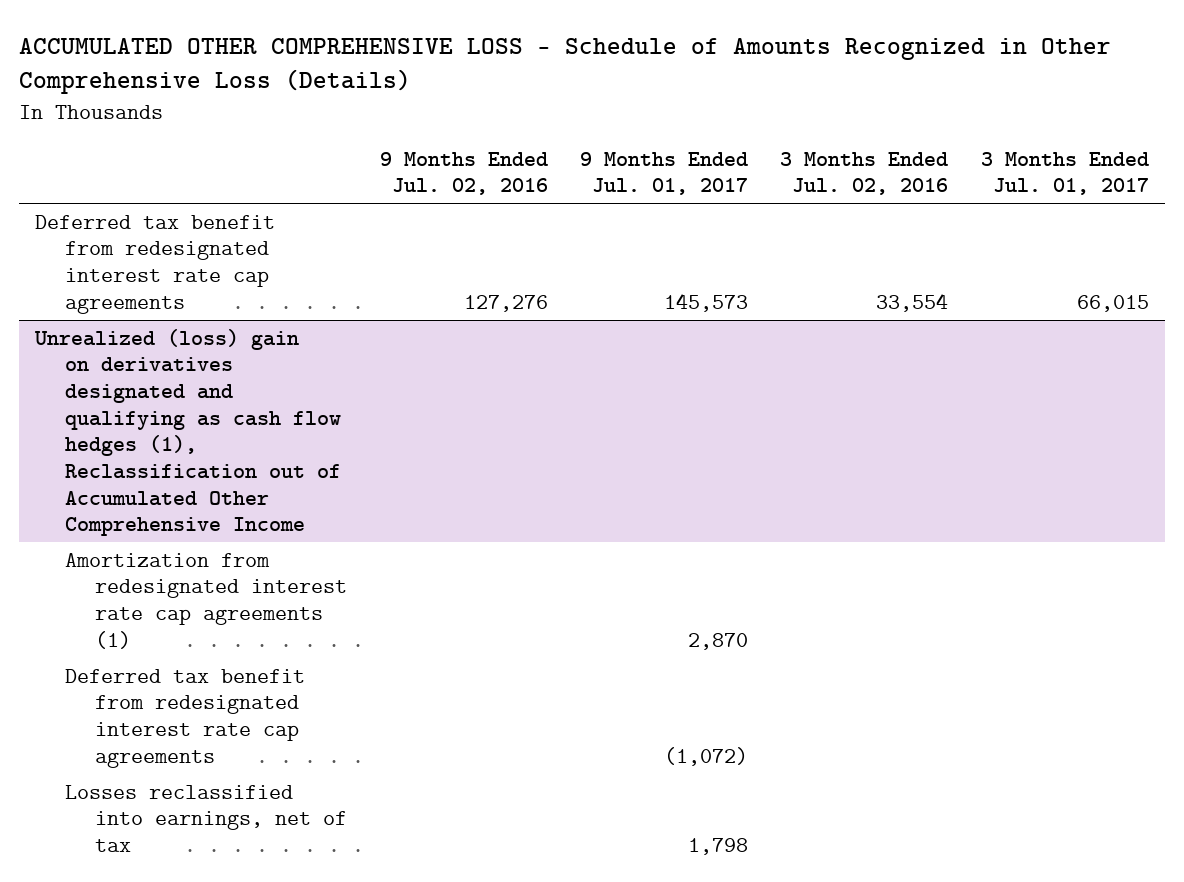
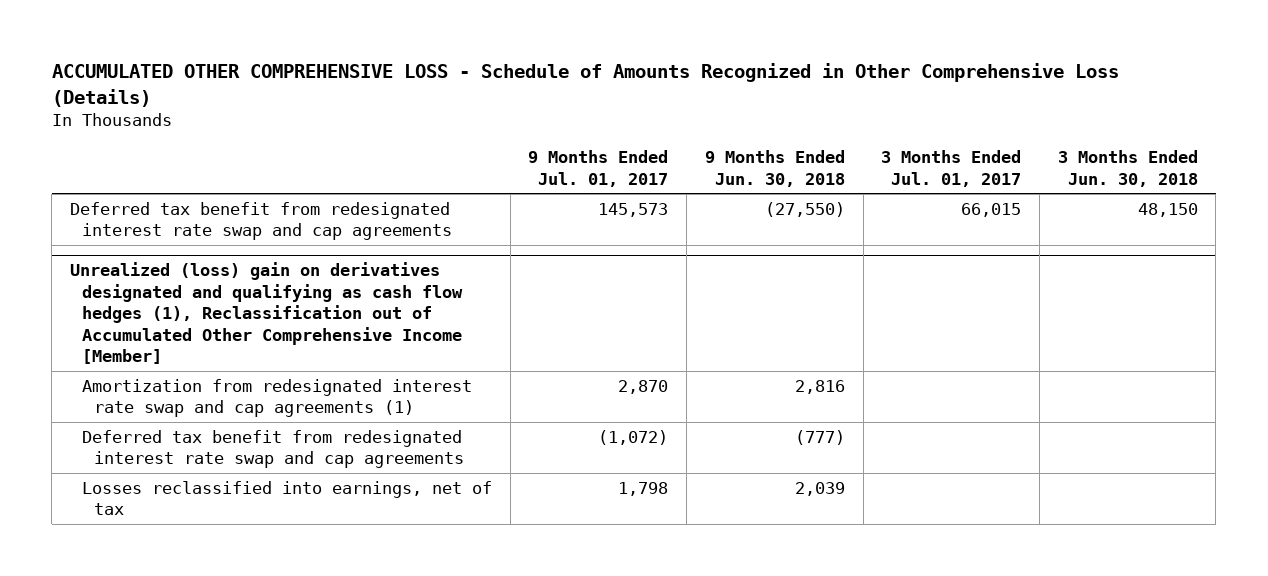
- | 9 Months Ended Jul. 02, 2016 | 9 Months Ended Jul. 01, 2017 | 3 Months Ended Jul. 02, 2016 | 3 Months Ended Jul. 01, 2017
+ | 9 Months Ended Jul. 01, 2017 | 9 Months Ended Jun. 30, 2018 | 3 Months Ended Jul. 01, 2017 | 3 Months Ended Jun. 30, 2018
- Deferred tax benefit from redesignated interest rate cap agreements | 127,276 | 145,573 | 33,554 | 66,015
- Unrealized (loss) gain on derivatives designated and qualifying as cash flow hedges (1), Reclassification out of Accumulated Other Comprehensive Income
- Amortization from redesignated interest rate cap agreements (1) | | 2,870 | |
- Deferred tax benefit from redesignated interest rate cap agreements | | (1,072) | |
+ Deferred tax benefit from redesignated interest rate swap and cap agreements | 145,573 | (27,550) | 66,015 | 48,150
+ Unrealized (loss) gain on derivatives designated and qualifying as cash flow hedges (1), Reclassification out of Accumulated Other Comprehensive Income [Member]
+ Amortization from redesignated interest rate swap and cap agreements (1) | 2,870 | 2,816 | |
+ Deferred tax benefit from redesignated interest rate swap and cap agreements | (1,072) | (777) | |

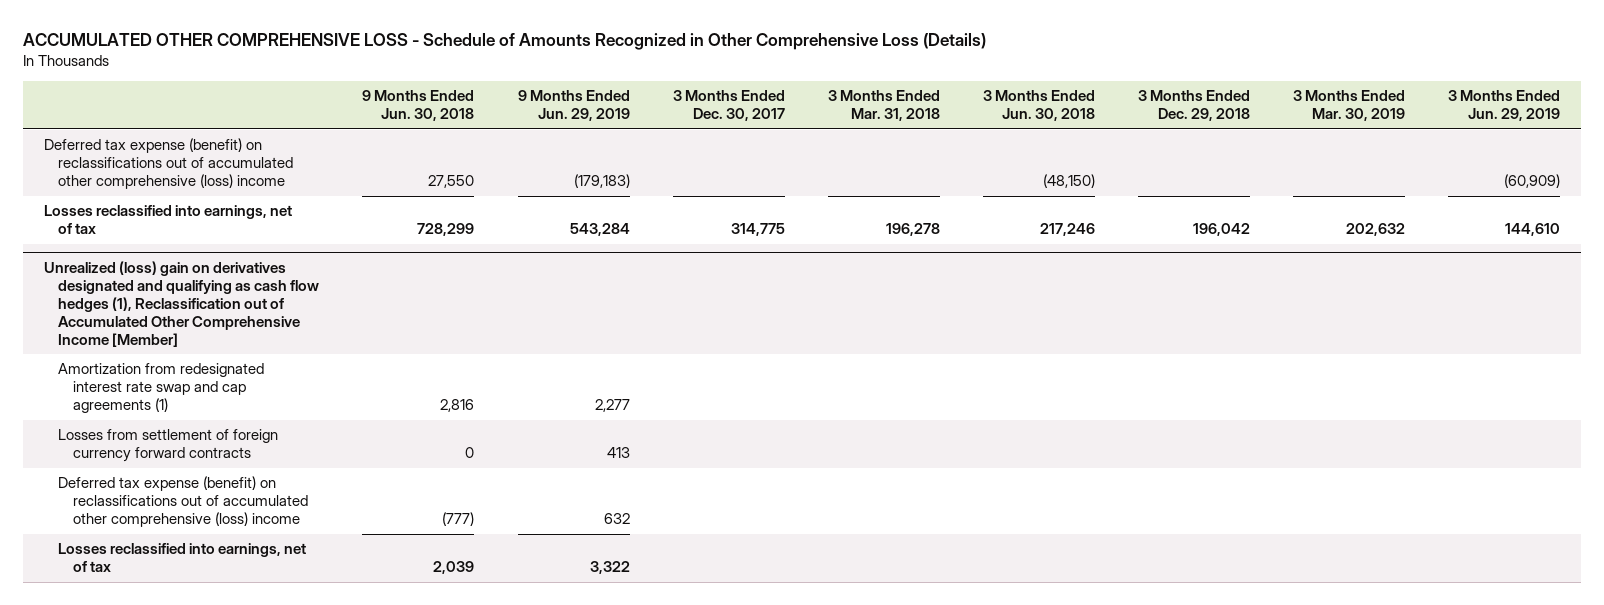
- | 9 Months Ended Jul. 01, 2017 | 9 Months Ended Jun. 30, 2018 | 3 Months Ended Jul. 01, 2017 | 3 Months Ended Jun. 30, 2018
+ | 9 Months Ended Jun. 30, 2018 | 9 Months Ended Jun. 29, 2019 | 3 Months Ended Dec. 30, 2017 | 3 Months Ended Mar. 31, 2018 | 3 Months Ended Jun. 30, 2018 | 3 Months Ended Dec. 29, 2018 | 3 Months Ended Mar. 30, 2019 | 3 Months Ended Jun. 29, 2019
- Deferred tax benefit from redesignated interest rate swap and cap agreements | 145,573 | (27,550) | 66,015 | 48,150
+ Deferred tax expense (benefit) on reclassifications out of accumulated other comprehensive (loss) income | 27,550 | (179,183) | | | (48,150) | | | (60,909)
+ Losses reclassified into earnings, net of tax | 728,299 | 543,284 | 314,775 | 196,278 | 217,246 | 196,042 | 202,632 | 144,610
@ Unrealized (loss) gain on derivatives designated and qualifying as cash flow hedges (1), Reclassification out of Accumulated Other Comprehensive Income [Member]
- Deferred tax benefit from redesignated interest rate swap and cap agreements | (1,072) | (777) | |
+ Losses from settlement of foreign currency forward contracts | 0 | 413 | | | | | |
+ Deferred tax expense (benefit) on reclassifications out of accumulated other comprehensive (loss) income | (777) | 632 | | | | | |

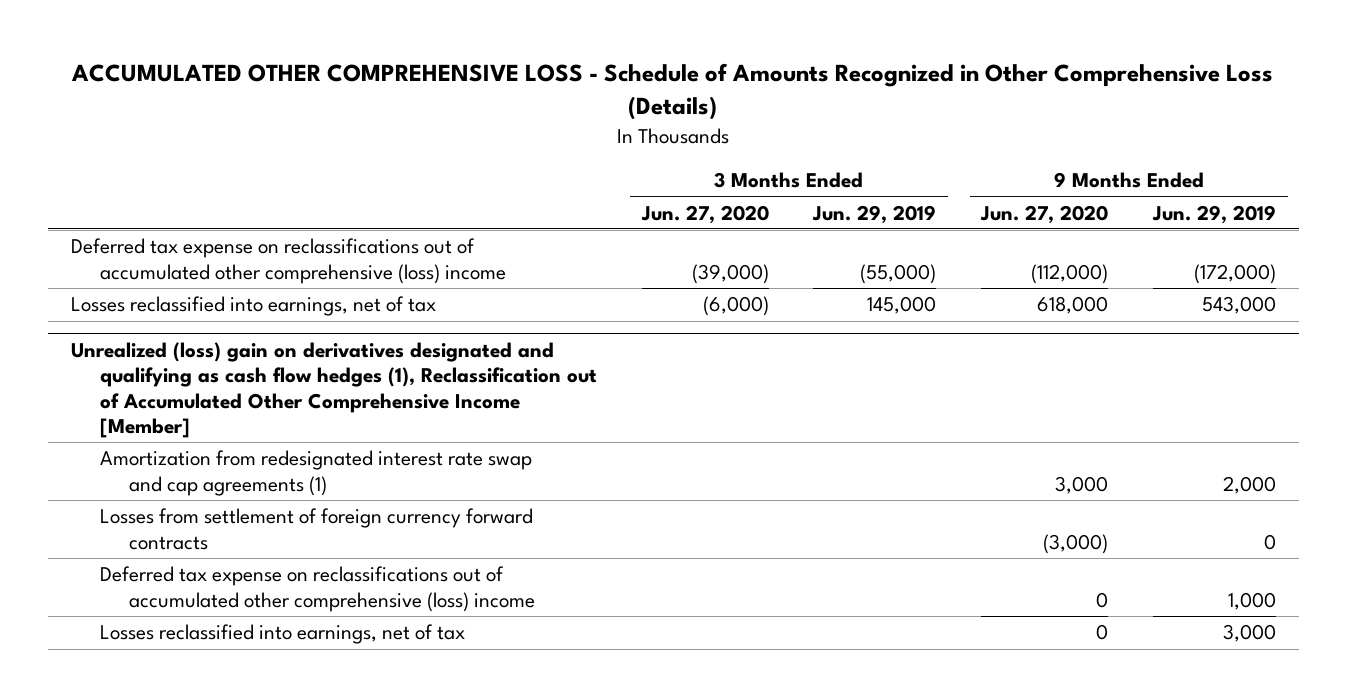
- | 9 Months Ended Jun. 30, 2018 | 9 Months Ended Jun. 29, 2019 | 3 Months Ended Dec. 30, 2017 | 3 Months Ended Mar. 31, 2018 | 3 Months Ended Jun. 30, 2018 | 3 Months Ended Dec. 29, 2018 | 3 Months Ended Mar. 30, 2019 | 3 Months Ended Jun. 29, 2019
+ | 3 Months Ended Jun. 27, 2020 | 3 Months Ended Jun. 29, 2019 | 9 Months Ended Jun. 27, 2020 | 9 Months Ended Jun. 29, 2019
- Deferred tax expense (benefit) on reclassifications out of accumulated other comprehensive (loss) income | 27,550 | (179,183) | | | (48,150) | | | (60,909)
- Losses reclassified into earnings, net of tax | 728,299 | 543,284 | 314,775 | 196,278 | 217,246 | 196,042 | 202,632 | 144,610
+ Deferred tax expense on reclassifications out of accumulated other comprehensive (loss) income | (39,000) | (55,000) | (112,000) | (172,000)
+ Losses reclassified into earnings, net of tax | (6,000) | 145,000 | 618,000 | 543,000
@ Unrealized (loss) gain on derivatives designated and qualifying as cash flow hedges (1), Reclassification out of Accumulated Other Comprehensive Income [Member]
- Amortization from redesignated interest rate swap and cap agreements (1) | 2,816 | 2,277 | | | | | |
- Losses from settlement of foreign currency forward contracts | 0 | 413 | | | | | |
- Deferred tax expense (benefit) on reclassifications out of accumulated other comprehensive (loss) income | (777) | 632 | | | | | |
- Losses reclassified into earnings, net of tax | 2,039 | 3,322 | | | | | |
+ Amortization from redesignated interest rate swap and cap agreements (1) | | | 3,000 | 2,000
+ Losses from settlement of foreign currency forward contracts | | | (3,000) | 0
+ Deferred tax expense on reclassifications out of accumulated other comprehensive (loss) income | | | 0 | 1,000
+ Losses reclassified into earnings, net of tax | | | 0 | 3,000

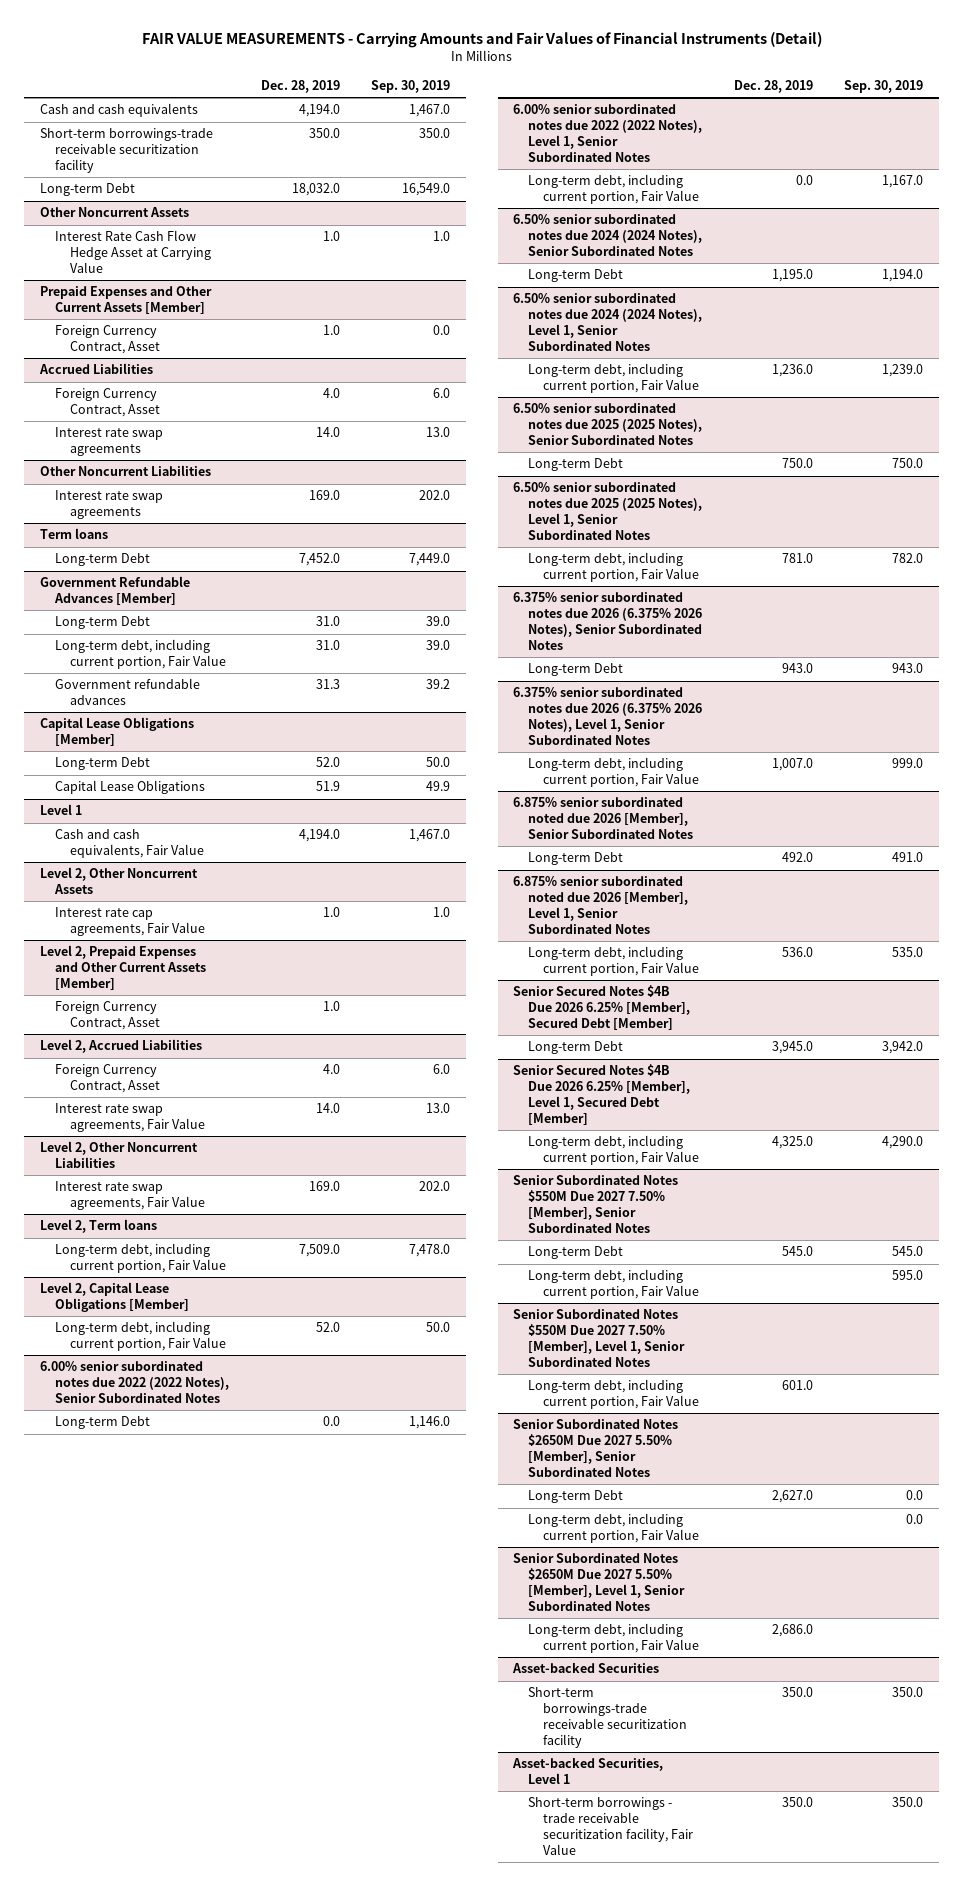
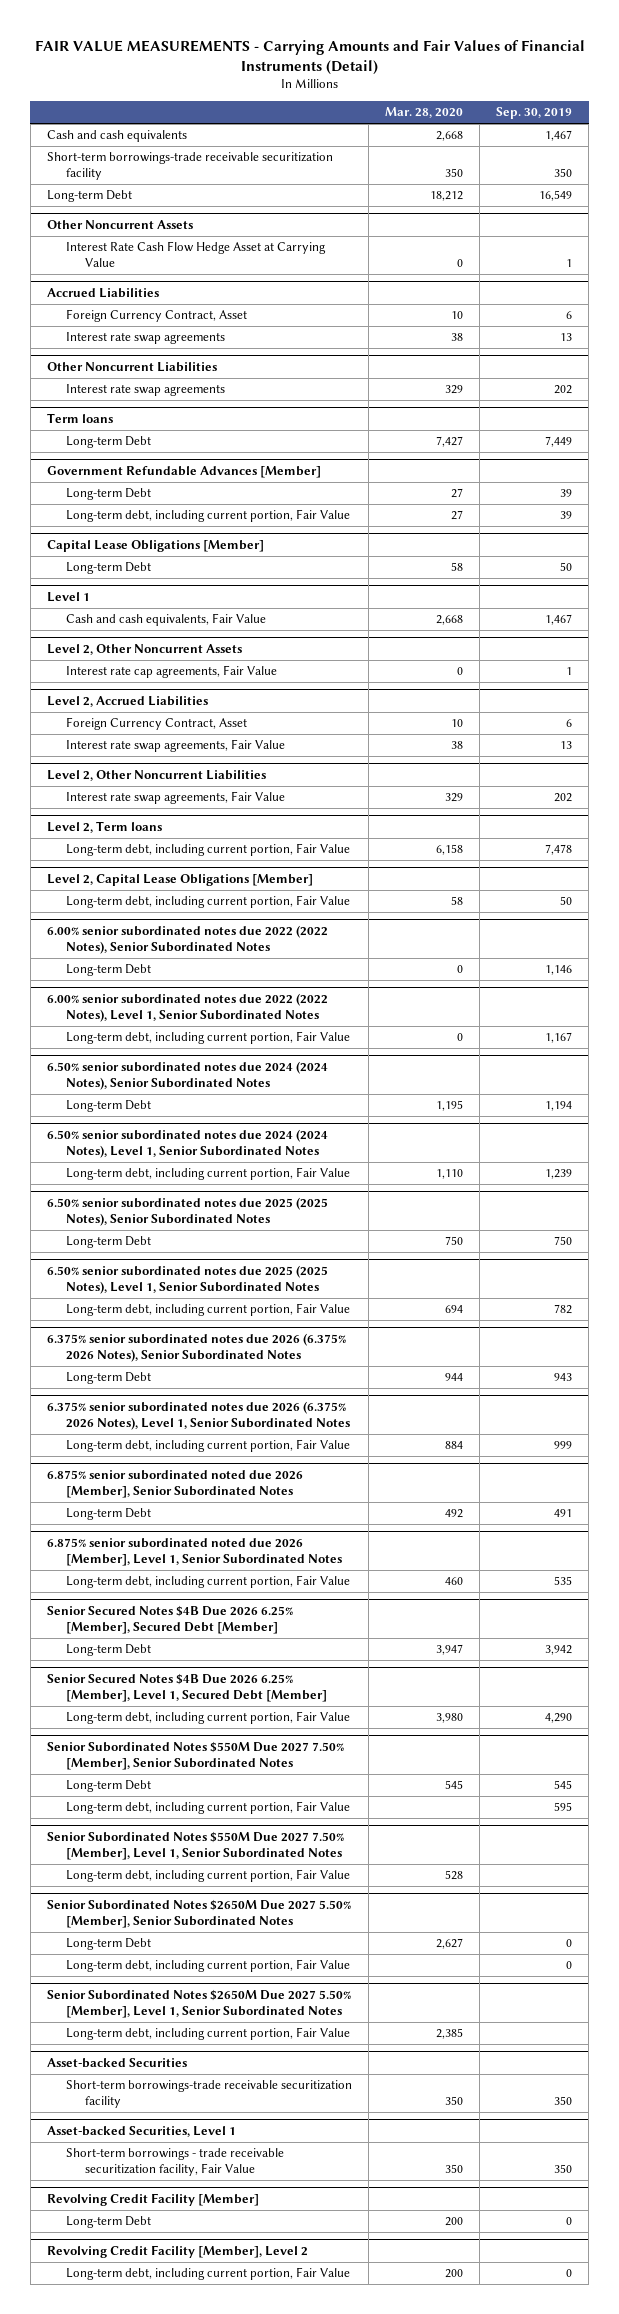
- | Dec. 28, 2019 | Sep. 30, 2019
+ | Mar. 28, 2020 | Sep. 30, 2019
- Cash and cash equivalents | 4,194.0 | 1,467.0
- Short-term borrowings-trade receivable securitization facility | 350.0 | 350.0
- Long-term Debt | 18,032.0 | 16,549.0
+ Cash and cash equivalents | 2,668 | 1,467
+ Short-term borrowings-trade receivable securitization facility | 350 | 350
+ Long-term Debt | 18,212 | 16,549
@ Other Noncurrent Assets
- Interest Rate Cash Flow Hedge Asset at Carrying Value | 1.0 | 1.0
- Prepaid Expenses and Other Current Assets [Member]
- Foreign Currency Contract, Asset | 1.0 | 0.0
@ Other Noncurrent Assets
+ Interest Rate Cash Flow Hedge Asset at Carrying Value | 0 | 1
@ Accrued Liabilities
- Foreign Currency Contract, Asset | 4.0 | 6.0
- Interest rate swap agreements | 14.0 | 13.0
+ Foreign Currency Contract, Asset | 10 | 6
+ Interest rate swap agreements | 38 | 13
@ Other Noncurrent Liabilities
- Interest rate swap agreements | 169.0 | 202.0
+ Interest rate swap agreements | 329 | 202
@ Term loans
- Long-term Debt | 7,452.0 | 7,449.0
+ Long-term Debt | 7,427 | 7,449
@ Government Refundable Advances [Member]
- Long-term Debt | 31.0 | 39.0
- Long-term debt, including current portion, Fair Value | 31.0 | 39.0
- Government refundable advances | 31.3 | 39.2
+ Long-term Debt | 27 | 39
+ Long-term debt, including current portion, Fair Value | 27 | 39
@ Capital Lease Obligations [Member]
- Long-term Debt | 52.0 | 50.0
- Capital Lease Obligations | 51.9 | 49.9
+ Long-term Debt | 58 | 50
@ Level 1
- Cash and cash equivalents, Fair Value | 4,194.0 | 1,467.0
+ Cash and cash equivalents, Fair Value | 2,668 | 1,467
@ Level 2, Other Noncurrent Assets
- Interest rate cap agreements, Fair Value | 1.0 | 1.0
- Level 2, Prepaid Expenses and Other Current Assets [Member]
- Foreign Currency Contract, Asset | 1.0 |
@ Level 2, Other Noncurrent Assets
+ Interest rate cap agreements, Fair Value | 0 | 1
@ Level 2, Accrued Liabilities
- Foreign Currency Contract, Asset | 4.0 | 6.0
- Interest rate swap agreements, Fair Value | 14.0 | 13.0
+ Foreign Currency Contract, Asset | 10 | 6
+ Interest rate swap agreements, Fair Value | 38 | 13
@ Level 2, Other Noncurrent Liabilities
- Interest rate swap agreements, Fair Value | 169.0 | 202.0
+ Interest rate swap agreements, Fair Value | 329 | 202
@ Level 2, Term loans
- Long-term debt, including current portion, Fair Value | 7,509.0 | 7,478.0
+ Long-term debt, including current portion, Fair Value | 6,158 | 7,478
@ Level 2, Capital Lease Obligations [Member]
- Long-term debt, including current portion, Fair Value | 52.0 | 50.0
+ Long-term debt, including current portion, Fair Value | 58 | 50
@ 6.00% senior subordinated notes due 2022 (2022 Notes), Senior Subordinated Notes
- Long-term Debt | 0.0 | 1,146.0
+ Long-term Debt | 0 | 1,146
@ 6.00% senior subordinated notes due 2022 (2022 Notes), Level 1, Senior Subordinated Notes
- Long-term debt, including current portion, Fair Value | 0.0 | 1,167.0
+ Long-term debt, including current portion, Fair Value | 0 | 1,167
@ 6.50% senior subordinated notes due 2024 (2024 Notes), Senior Subordinated Notes
- Long-term Debt | 1,195.0 | 1,194.0
+ Long-term Debt | 1,195 | 1,194
@ 6.50% senior subordinated notes due 2024 (2024 Notes), Level 1, Senior Subordinated Notes
- Long-term debt, including current portion, Fair Value | 1,236.0 | 1,239.0
+ Long-term debt, including current portion, Fair Value | 1,110 | 1,239
@ 6.50% senior subordinated notes due 2025 (2025 Notes), Senior Subordinated Notes
- Long-term Debt | 750.0 | 750.0
+ Long-term Debt | 750 | 750
@ 6.50% senior subordinated notes due 2025 (2025 Notes), Level 1, Senior Subordinated Notes
- Long-term debt, including current portion, Fair Value | 781.0 | 782.0
+ Long-term debt, including current portion, Fair Value | 694 | 782
@ 6.375% senior subordinated notes due 2026 (6.375% 2026 Notes), Senior Subordinated Notes
- Long-term Debt | 943.0 | 943.0
+ Long-term Debt | 944 | 943
@ 6.375% senior subordinated notes due 2026 (6.375% 2026 Notes), Level 1, Senior Subordinated Notes
- Long-term debt, including current portion, Fair Value | 1,007.0 | 999.0
+ Long-term debt, including current portion, Fair Value | 884 | 999
@ 6.875% senior subordinated noted due 2026 [Member], Senior Subordinated Notes
- Long-term Debt | 492.0 | 491.0
+ Long-term Debt | 492 | 491
@ 6.875% senior subordinated noted due 2026 [Member], Level 1, Senior Subordinated Notes
- Long-term debt, including current portion, Fair Value | 536.0 | 535.0
+ Long-term debt, including current portion, Fair Value | 460 | 535
@ Senior Secured Notes $4B Due 2026 6.25% [Member], Secured Debt [Member]
- Long-term Debt | 3,945.0 | 3,942.0
+ Long-term Debt | 3,947 | 3,942
@ Senior Secured Notes $4B Due 2026 6.25% [Member], Level 1, Secured Debt [Member]
- Long-term debt, including current portion, Fair Value | 4,325.0 | 4,290.0
+ Long-term debt, including current portion, Fair Value | 3,980 | 4,290
@ Senior Subordinated Notes $550M Due 2027 7.50% [Member], Senior Subordinated Notes
- Long-term Debt | 545.0 | 545.0
- Long-term debt, including current portion, Fair Value | | 595.0
+ Long-term Debt | 545 | 545
+ Long-term debt, including current portion, Fair Value | | 595
@ Senior Subordinated Notes $2650M Due 2027 5.50% [Member], Senior Subordinated Notes
- Long-term Debt | 2,627.0 | 0.0
- Long-term debt, including current portion, Fair Value | | 0.0
+ Long-term Debt | 2,627 | 0
+ Long-term debt, including current portion, Fair Value | | 0
@ Asset-backed Securities
- Short-term borrowings-trade receivable securitization facility | 350.0 | 350.0
+ Short-term borrowings-trade receivable securitization facility | 350 | 350
@ Asset-backed Securities, Level 1
- Short-term borrowings - trade receivable securitization facility, Fair Value | 350.0 | 350.0
+ Short-term borrowings - trade receivable securitization facility, Fair Value | 350 | 350
+ Revolving Credit Facility [Member]
+ Long-term Debt | 200 | 0
+ Revolving Credit Facility [Member], Level 2
+ Long-term debt, including current portion, Fair Value | 200 | 0

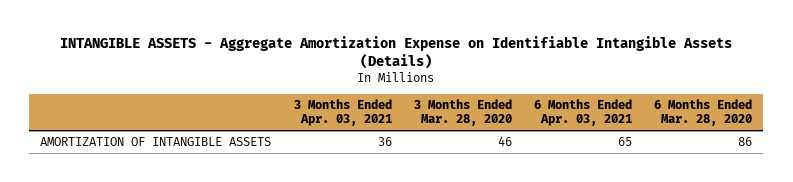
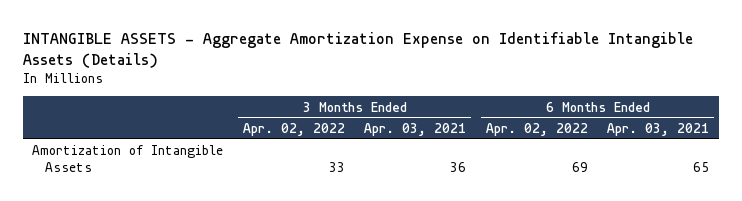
- | 3 Months Ended Apr. 03, 2021 | 3 Months Ended Mar. 28, 2020 | 6 Months Ended Apr. 03, 2021 | 6 Months Ended Mar. 28, 2020
+ | 3 Months Ended Apr. 02, 2022 | 3 Months Ended Apr. 03, 2021 | 6 Months Ended Apr. 02, 2022 | 6 Months Ended Apr. 03, 2021
- AMORTIZATION OF INTANGIBLE ASSETS | 36 | 46 | 65 | 86
+ Amortization of Intangible Assets | 33 | 36 | 69 | 65

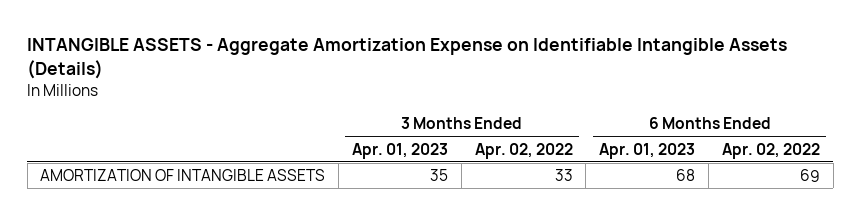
- | 3 Months Ended Apr. 02, 2022 | 3 Months Ended Apr. 03, 2021 | 6 Months Ended Apr. 02, 2022 | 6 Months Ended Apr. 03, 2021
+ | 3 Months Ended Apr. 01, 2023 | 3 Months Ended Apr. 02, 2022 | 6 Months Ended Apr. 01, 2023 | 6 Months Ended Apr. 02, 2022
- Amortization of Intangible Assets | 33 | 36 | 69 | 65
+ AMORTIZATION OF INTANGIBLE ASSETS | 35 | 33 | 68 | 69

